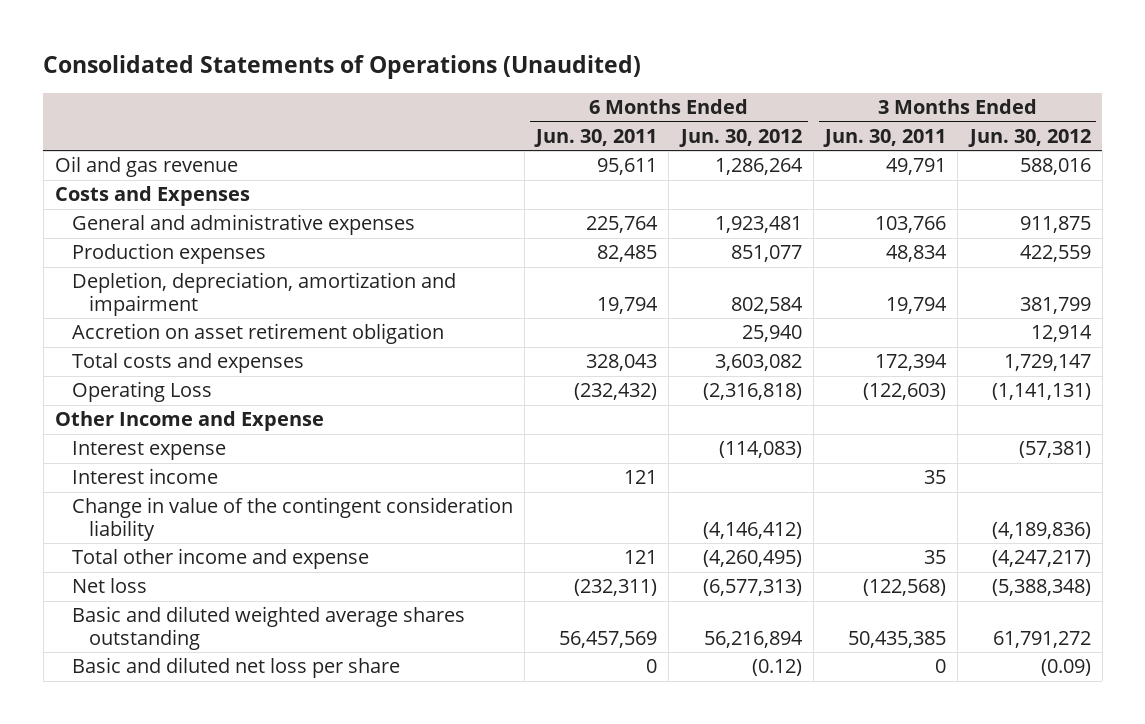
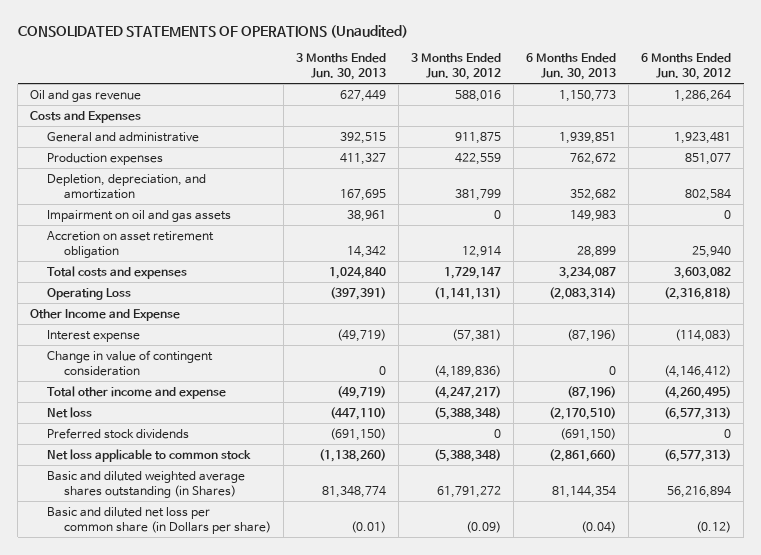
- Consolidated Statements of Operations (Unaudited)
+ CONSOLIDATED STATEMENTS OF OPERATIONS (Unaudited)
- | 6 Months Ended Jun. 30, 2011 | 6 Months Ended Jun. 30, 2012 | 3 Months Ended Jun. 30, 2011 | 3 Months Ended Jun. 30, 2012
+ | 3 Months Ended Jun. 30, 2013 | 3 Months Ended Jun. 30, 2012 | 6 Months Ended Jun. 30, 2013 | 6 Months Ended Jun. 30, 2012
- General and administrative expenses | 225,764 | 1,923,481 | 103,766 | 911,875
+ General and administrative | 392,515 | 911,875 | 1,939,851 | 1,923,481
- Depletion, depreciation, amortization and impairment | 19,794 | 802,584 | 19,794 | 381,799
+ Depletion, depreciation, and amortization | 167,695 | 381,799 | 352,682 | 802,584
+ Impairment on oil and gas assets | 38,961 | 0 | 149,983 | 0
- Interest income | 121 | | 35 |
- Change in value of the contingent consideration liability | | (4,146,412) | | (4,189,836)
+ Change in value of contingent consideration | 0 | (4,189,836) | 0 | (4,146,412)
- Basic and diluted weighted average shares outstanding | 56,457,569 | 56,216,894 | 50,435,385 | 61,791,272
- Basic and diluted net loss per share | 0 | (0.12) | 0 | (0.09)
+ Preferred stock dividends | (691,150) | 0 | (691,150) | 0
+ Net loss applicable to common stock | (1,138,260) | (5,388,348) | (2,861,660) | (6,577,313)
+ Basic and diluted weighted average shares outstanding (in Shares) | 81,348,774 | 61,791,272 | 81,144,354 | 56,216,894
+ Basic and diluted net loss per common share (in Dollars per share) | (0.01) | (0.09) | (0.04) | (0.12)

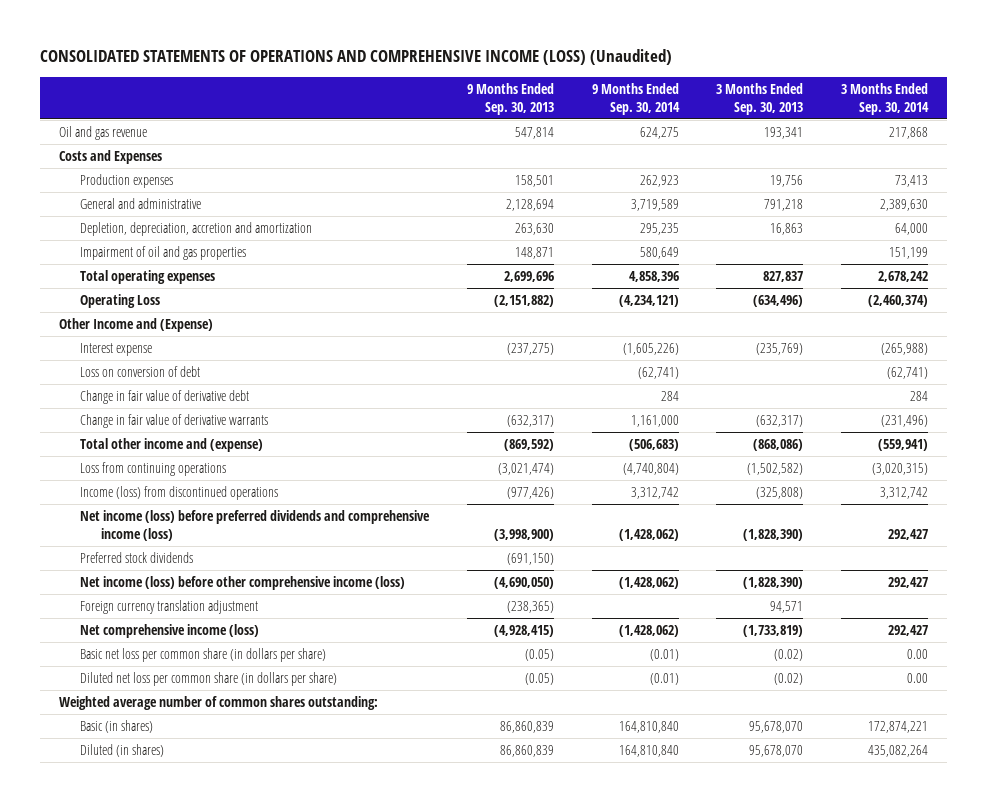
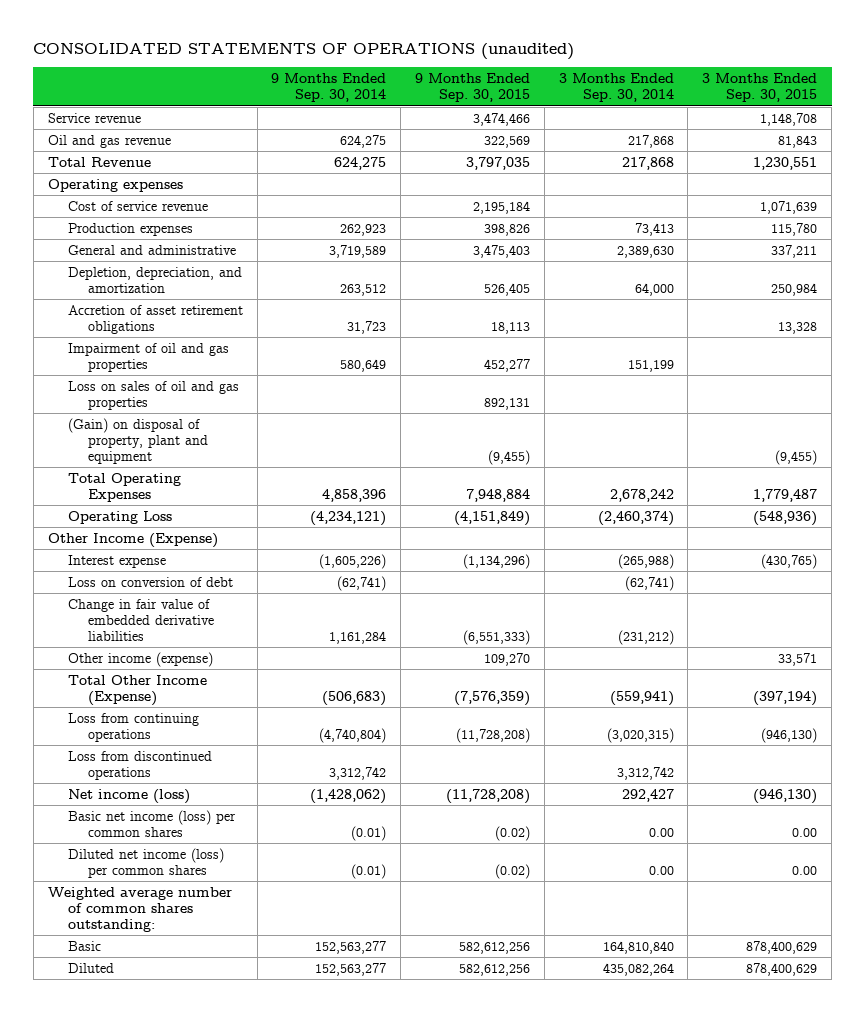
- CONSOLIDATED STATEMENTS OF OPERATIONS AND COMPREHENSIVE INCOME (LOSS) (Unaudited)
+ CONSOLIDATED STATEMENTS OF OPERATIONS (unaudited)
- | 9 Months Ended Sep. 30, 2013 | 9 Months Ended Sep. 30, 2014 | 3 Months Ended Sep. 30, 2013 | 3 Months Ended Sep. 30, 2014
+ | 9 Months Ended Sep. 30, 2014 | 9 Months Ended Sep. 30, 2015 | 3 Months Ended Sep. 30, 2014 | 3 Months Ended Sep. 30, 2015
+ Service revenue | | 3,474,466 | | 1,148,708
- Costs and Expenses
+ Total Revenue | 624,275 | 3,797,035 | 217,868 | 1,230,551
+ Operating expenses
+ Cost of service revenue | | 2,195,184 | | 1,071,639
- Depletion, depreciation, accretion and amortization | 263,630 | 295,235 | 16,863 | 64,000
+ Depletion, depreciation, and amortization | 263,512 | 526,405 | 64,000 | 250,984
+ Accretion of asset retirement obligations | 31,723 | 18,113 | | 13,328
- Total operating expenses | 2,699,696 | 4,858,396 | 827,837 | 2,678,242
+ Loss on sales of oil and gas properties | | 892,131 | |
+ (Gain) on disposal of property, plant and equipment | | (9,455) | | (9,455)
+ Total Operating Expenses | 4,858,396 | 7,948,884 | 2,678,242 | 1,779,487
- Other Income and (Expense)
+ Other Income (Expense)
- Change in fair value of derivative debt | | 284 | | 284
- Change in fair value of derivative warrants | (632,317) | 1,161,000 | (632,317) | (231,496)
- Total other income and (expense) | (869,592) | (506,683) | (868,086) | (559,941)
+ Change in fair value of embedded derivative liabilities | 1,161,284 | (6,551,333) | (231,212) |
+ Other income (expense) | | 109,270 | | 33,571
+ Total Other Income (Expense) | (506,683) | (7,576,359) | (559,941) | (397,194)
- Income (loss) from discontinued operations | (977,426) | 3,312,742 | (325,808) | 3,312,742
- Net income (loss) before preferred dividends and comprehensive income (loss) | (3,998,900) | (1,428,062) | (1,828,390) | 292,427
- Preferred stock dividends | (691,150) | | |
- Net income (loss) before other comprehensive income (loss) | (4,690,050) | (1,428,062) | (1,828,390) | 292,427
- Foreign currency translation adjustment | (238,365) | | 94,571 |
- Net comprehensive income (loss) | (4,928,415) | (1,428,062) | (1,733,819) | 292,427
- Basic net loss per common share (in dollars per share) | (0.05) | (0.01) | (0.02) | 0.00
- Diluted net loss per common share (in dollars per share) | (0.05) | (0.01) | (0.02) | 0.00
+ Loss from discontinued operations | 3,312,742 | | 3,312,742 |
+ Net income (loss) | (1,428,062) | (11,728,208) | 292,427 | (946,130)
+ Basic net income (loss) per common shares | (0.01) | (0.02) | 0.00 | 0.00
+ Diluted net income (loss) per common shares | (0.01) | (0.02) | 0.00 | 0.00
- Basic (in shares) | 86,860,839 | 164,810,840 | 95,678,070 | 172,874,221
- Diluted (in shares) | 86,860,839 | 164,810,840 | 95,678,070 | 435,082,264
+ Basic | 152,563,277 | 582,612,256 | 164,810,840 | 878,400,629
+ Diluted | 152,563,277 | 582,612,256 | 435,082,264 | 878,400,629

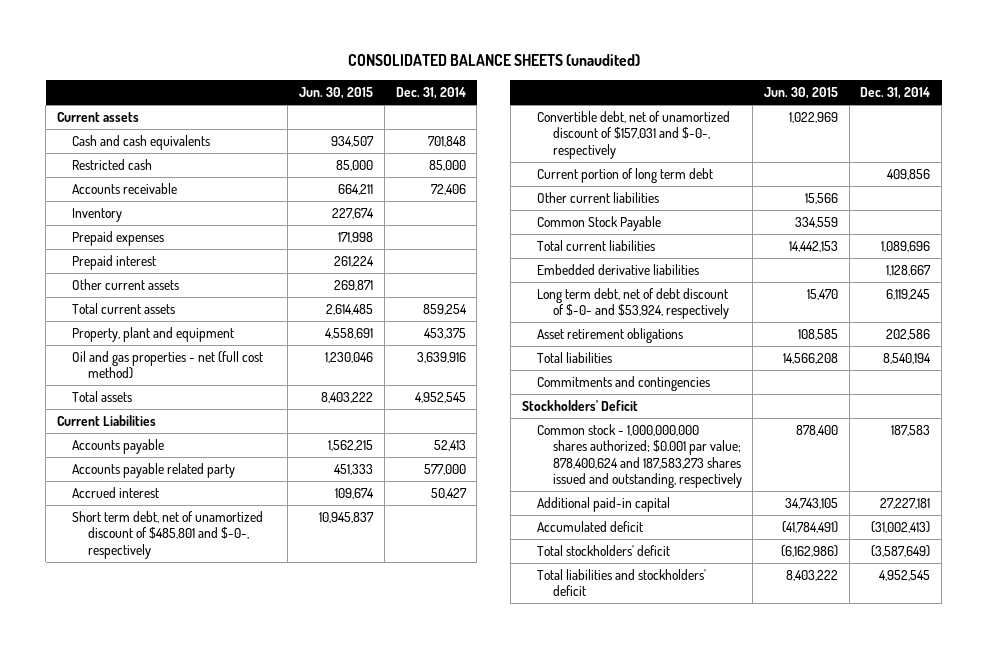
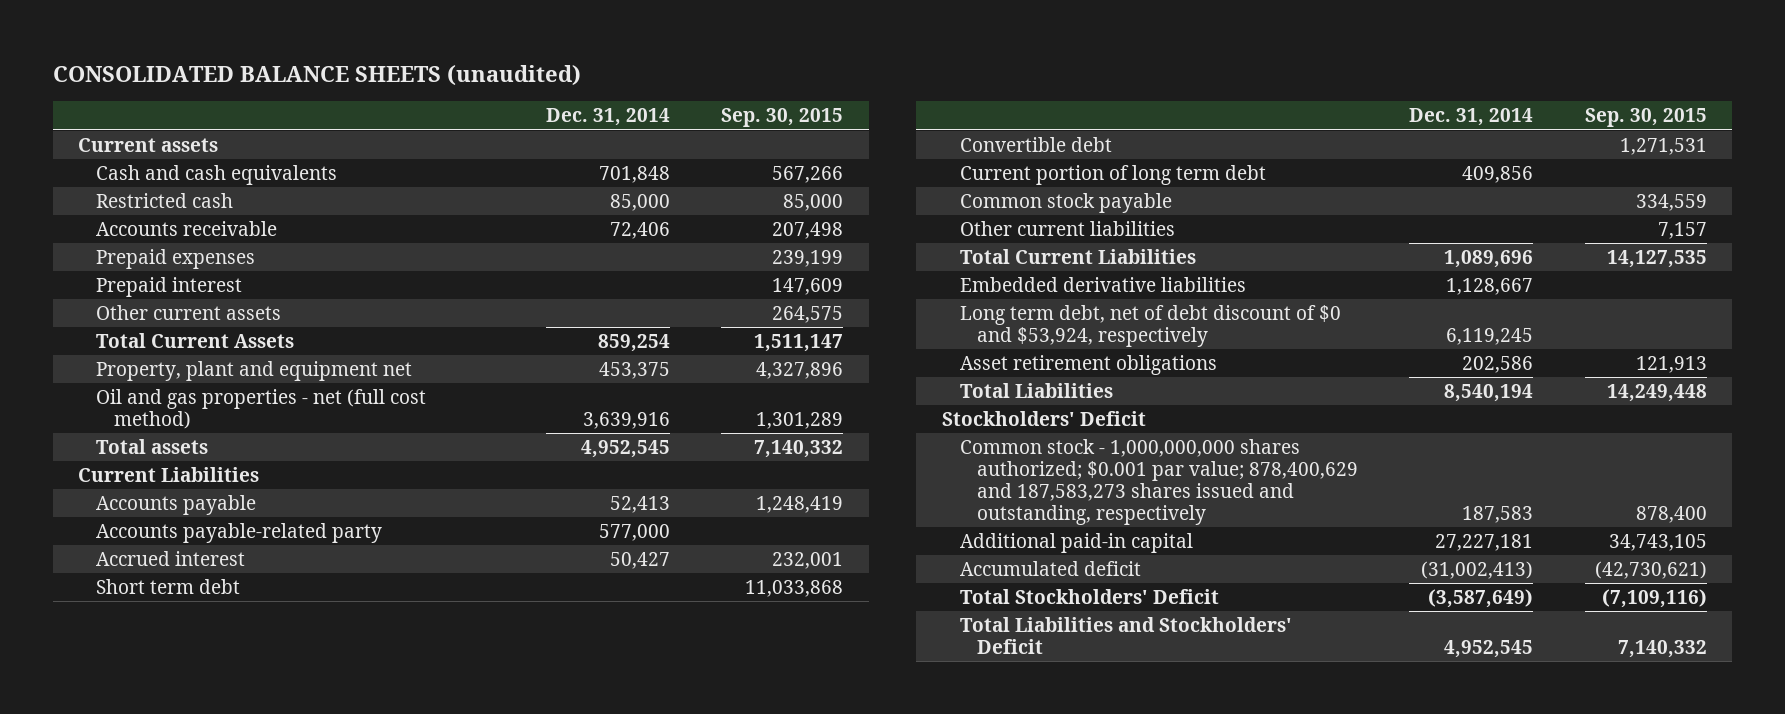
- | Jun. 30, 2015 | Dec. 31, 2014
+ | Dec. 31, 2014 | Sep. 30, 2015
- Inventory | 227,674 |
- Total current assets | 2,614,485 | 859,254
- Property, plant and equipment | 4,558,691 | 453,375
+ Total Current Assets | 859,254 | 1,511,147
+ Property, plant and equipment net | 453,375 | 4,327,896
- Accounts payable related party | 451,333 | 577,000
+ Accounts payable-related party | 577,000 |
- Short term debt, net of unamortized discount of $485,801 and $-0-, respectively | 10,945,837 |
- Convertible debt, net of unamortized discount of $157,031 and $-0-, respectively | 1,022,969 |
+ Short term debt | | 11,033,868
+ Convertible debt | | 1,271,531
+ Common stock payable | | 334,559
- Common Stock Payable | 334,559 |
- Total current liabilities | 14,442,153 | 1,089,696
+ Total Current Liabilities | 1,089,696 | 14,127,535
- Long term debt, net of debt discount of $-0- and $53,924, respectively | 15,470 | 6,119,245
+ Long term debt, net of debt discount of $0 and $53,924, respectively | 6,119,245 |
- Total liabilities | 14,566,208 | 8,540,194
- Commitments and contingencies
+ Total Liabilities | 8,540,194 | 14,249,448
- Common stock - 1,000,000,000 shares authorized; $0.001 par value; 878,400,624 and 187,583,273 shares issued and outstanding, respectively | 878,400 | 187,583
+ Common stock - 1,000,000,000 shares authorized; $0.001 par value; 878,400,629 and 187,583,273 shares issued and outstanding, respectively | 187,583 | 878,400
- Total stockholders' deficit | (6,162,986) | (3,587,649)
- Total liabilities and stockholders' deficit | 8,403,222 | 4,952,545
+ Total Stockholders' Deficit | (3,587,649) | (7,109,116)
+ Total Liabilities and Stockholders' Deficit | 4,952,545 | 7,140,332

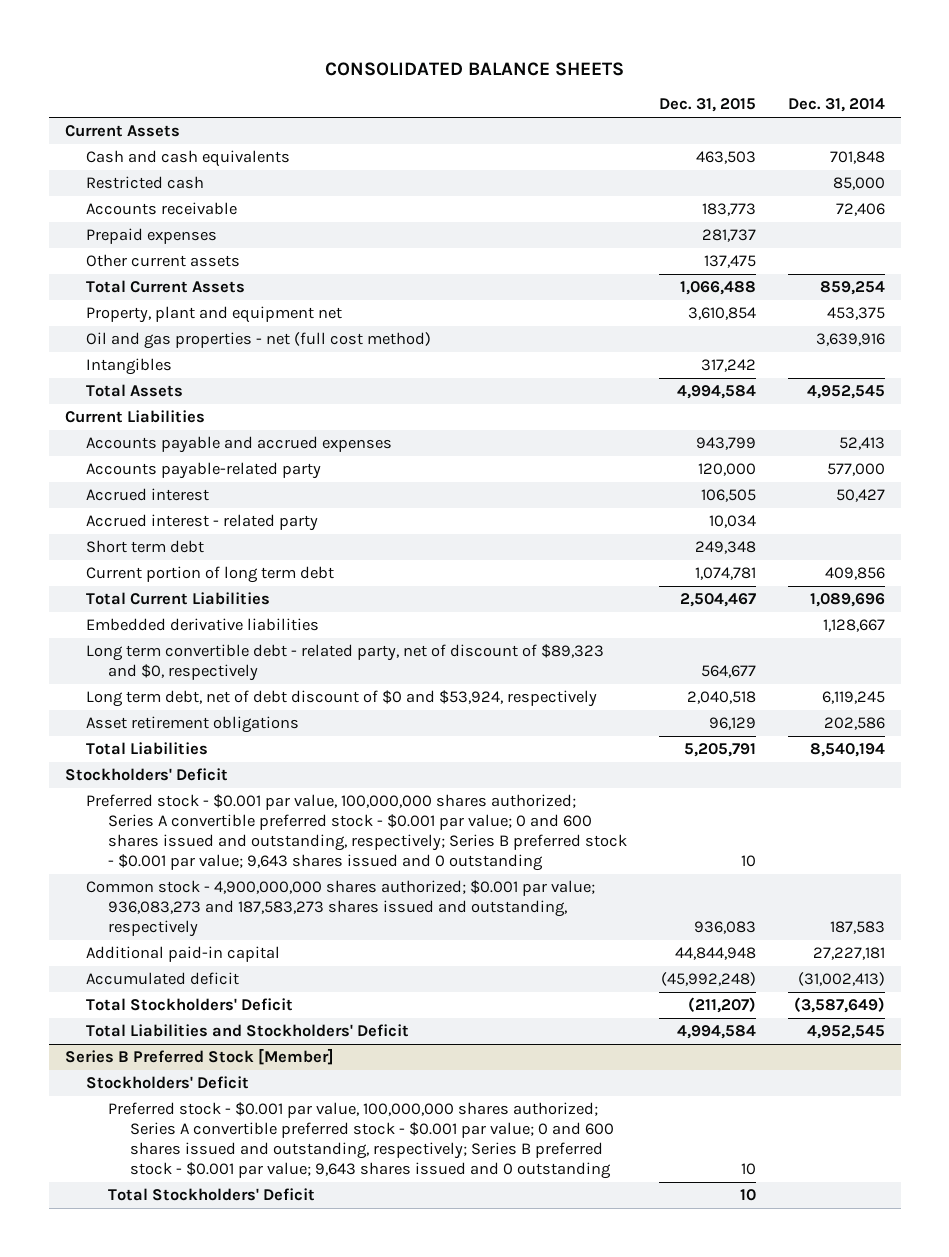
- CONSOLIDATED BALANCE SHEETS (unaudited)
+ CONSOLIDATED BALANCE SHEETS
- | Dec. 31, 2014 | Sep. 30, 2015
+ | Dec. 31, 2015 | Dec. 31, 2014
- Current assets
+ Current Assets
- Prepaid interest | | 147,609
- Total assets | 4,952,545 | 7,140,332
+ Intangibles | 317,242 |
+ Total Assets | 4,994,584 | 4,952,545
- Accounts payable | 52,413 | 1,248,419
+ Accounts payable and accrued expenses | 943,799 | 52,413
+ Accrued interest - related party | 10,034 |
- Convertible debt | | 1,271,531
- Common stock payable | | 334,559
- Other current liabilities | | 7,157
+ Long term convertible debt - related party, net of discount of $89,323 and $0, respectively | 564,677 |
- Common stock - 1,000,000,000 shares authorized; $0.001 par value; 878,400,629 and 187,583,273 shares issued and outstanding, respectively | 187,583 | 878,400
+ Preferred stock - $0.001 par value, 100,000,000 shares authorized; Series A convertible preferred stock - $0.001 par value; 0 and 600 shares issued and outstanding, respectively; Series B preferred stock - $0.001 par value; 9,643 shares issued and 0 outstanding | 10 |
+ Common stock - 4,900,000,000 shares authorized; $0.001 par value; 936,083,273 and 187,583,273 shares issued and outstanding, respectively | 936,083 | 187,583
+ Series B Preferred Stock [Member]
+ Stockholders' Deficit
+ Preferred stock - $0.001 par value, 100,000,000 shares authorized; Series A convertible preferred stock - $0.001 par value; 0 and 600 shares issued and outstanding, respectively; Series B preferred stock - $0.001 par value; 9,643 shares issued and 0 outstanding | 10 |
+ Total Stockholders' Deficit | 10 |

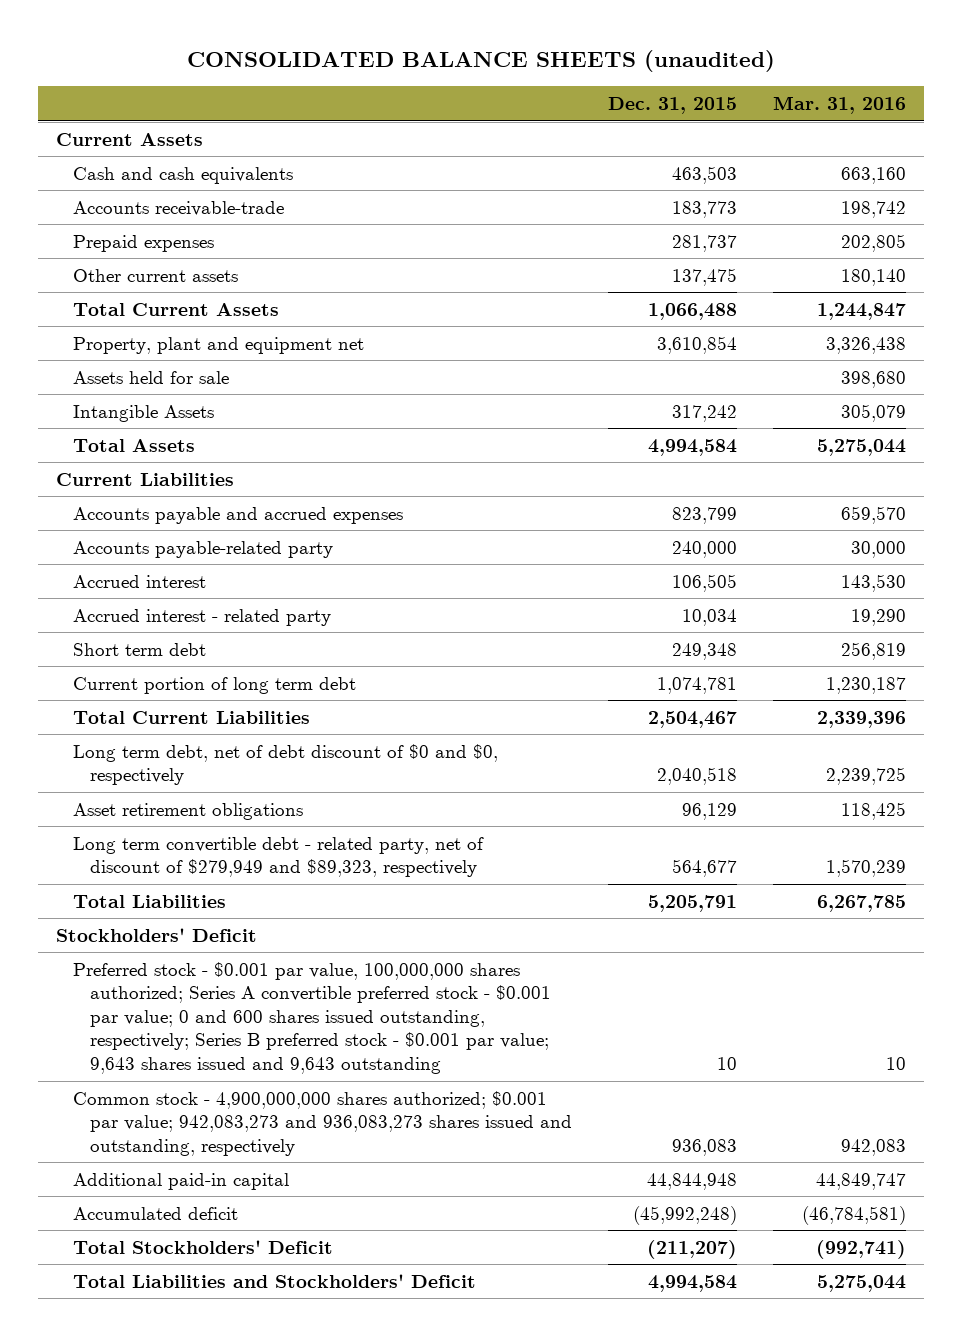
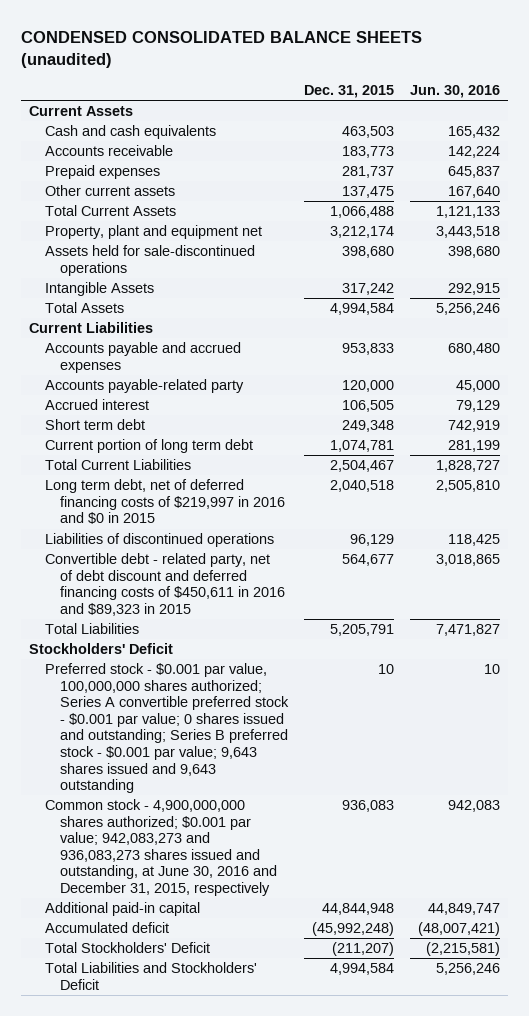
- CONSOLIDATED BALANCE SHEETS (unaudited)
+ CONDENSED CONSOLIDATED BALANCE SHEETS (unaudited)
- | Dec. 31, 2015 | Mar. 31, 2016
+ | Dec. 31, 2015 | Jun. 30, 2016
- Accounts receivable-trade | 183,773 | 198,742
+ Accounts receivable | 183,773 | 142,224
- Property, plant and equipment net | 3,610,854 | 3,326,438
- Assets held for sale | | 398,680
+ Property, plant and equipment net | 3,212,174 | 3,443,518
+ Assets held for sale-discontinued operations | 398,680 | 398,680
- Accounts payable and accrued expenses | 823,799 | 659,570
- Accounts payable-related party | 240,000 | 30,000
+ Accounts payable and accrued expenses | 953,833 | 680,480
+ Accounts payable-related party | 120,000 | 45,000
- Accrued interest - related party | 10,034 | 19,290
- Long term debt, net of debt discount of $0 and $0, respectively | 2,040,518 | 2,239,725
- Asset retirement obligations | 96,129 | 118,425
- Long term convertible debt - related party, net of discount of $279,949 and $89,323, respectively | 564,677 | 1,570,239
+ Long term debt, net of deferred financing costs of $219,997 in 2016 and $0 in 2015 | 2,040,518 | 2,505,810
+ Liabilities of discontinued operations | 96,129 | 118,425
+ Convertible debt - related party, net of debt discount and deferred financing costs of $450,611 in 2016 and $89,323 in 2015 | 564,677 | 3,018,865
- Preferred stock - $0.001 par value, 100,000,000 shares authorized; Series A convertible preferred stock - $0.001 par value; 0 and 600 shares issued outstanding, respectively; Series B preferred stock - $0.001 par value; 9,643 shares issued and 9,643 outstanding | 10 | 10
- Common stock - 4,900,000,000 shares authorized; $0.001 par value; 942,083,273 and 936,083,273 shares issued and outstanding, respectively | 936,083 | 942,083
+ Preferred stock - $0.001 par value, 100,000,000 shares authorized; Series A convertible preferred stock - $0.001 par value; 0 shares issued and outstanding; Series B preferred stock - $0.001 par value; 9,643 shares issued and 9,643 outstanding | 10 | 10
+ Common stock - 4,900,000,000 shares authorized; $0.001 par value; 942,083,273 and 936,083,273 shares issued and outstanding, at June 30, 2016 and December 31, 2015, respectively | 936,083 | 942,083

